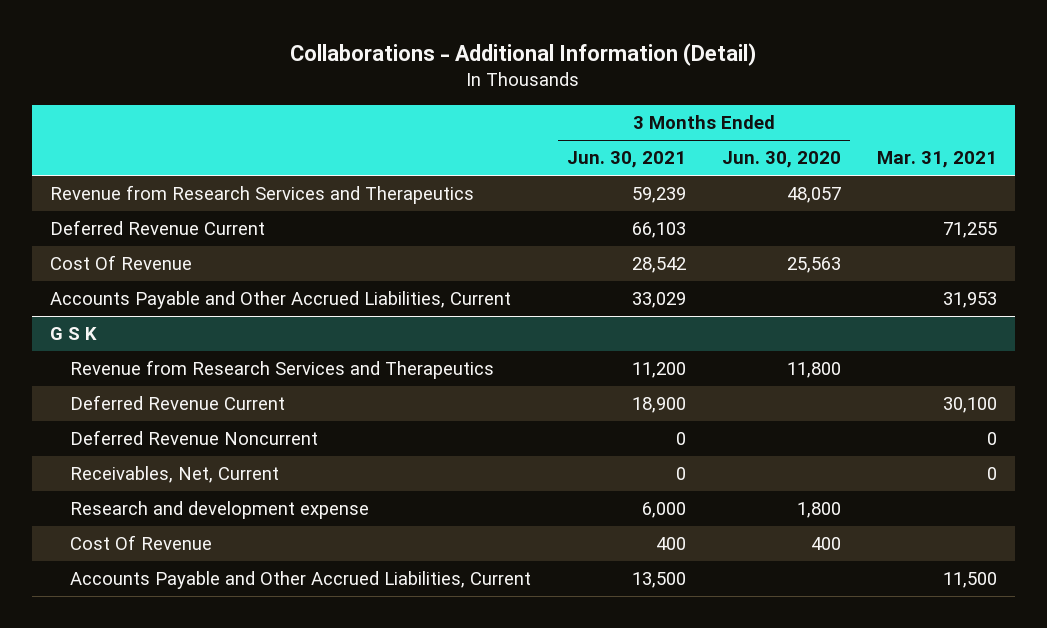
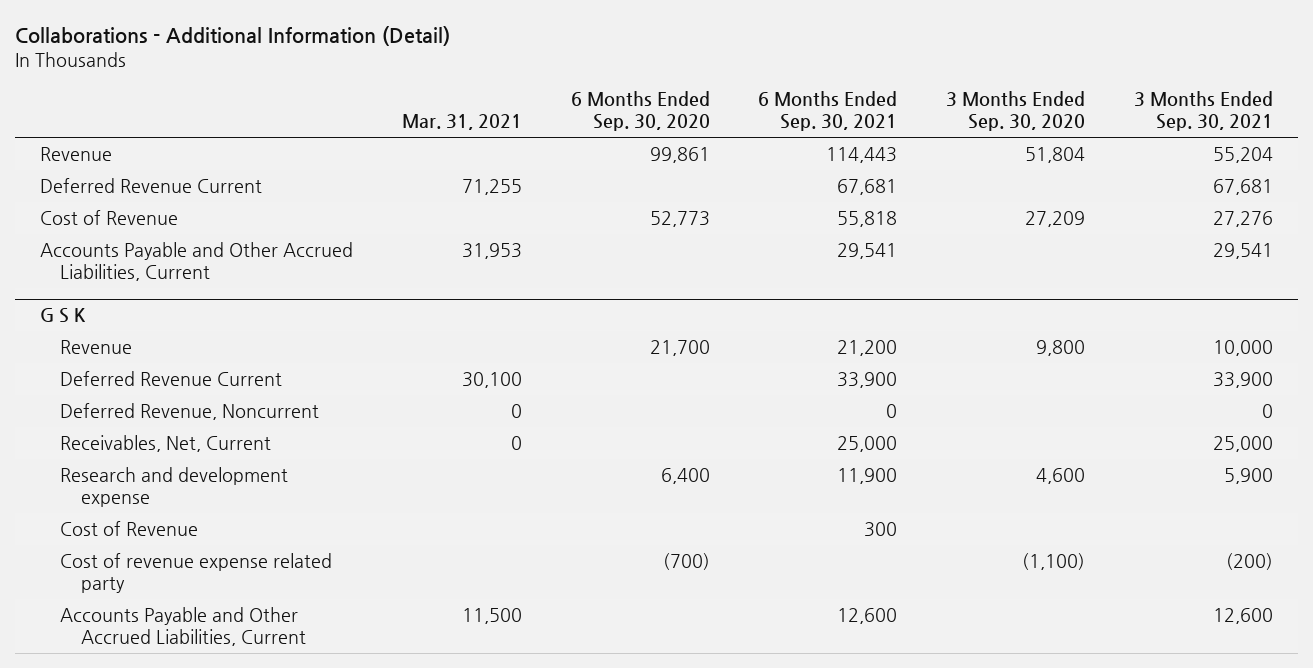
- | 3 Months Ended Jun. 30, 2021 | 3 Months Ended Jun. 30, 2020 | Mar. 31, 2021
+ | Mar. 31, 2021 | 6 Months Ended Sep. 30, 2020 | 6 Months Ended Sep. 30, 2021 | 3 Months Ended Sep. 30, 2020 | 3 Months Ended Sep. 30, 2021
- Revenue from Research Services and Therapeutics | 59,239 | 48,057 |
+ Revenue | | 99,861 | 114,443 | 51,804 | 55,204
- Cost Of Revenue | 28,542 | 25,563 |
+ Cost of Revenue | | 52,773 | 55,818 | 27,209 | 27,276
@ G S K
- Revenue from Research Services and Therapeutics | 11,200 | 11,800 |
+ Revenue | | 21,700 | 21,200 | 9,800 | 10,000
- Deferred Revenue Noncurrent | 0 | | 0
+ Deferred Revenue, Noncurrent | 0 | | 0 | | 0
- Cost Of Revenue | 400 | 400 |
+ Cost of Revenue | | | 300 | |
+ Cost of revenue expense related party | | (700) | | (1,100) | (200)

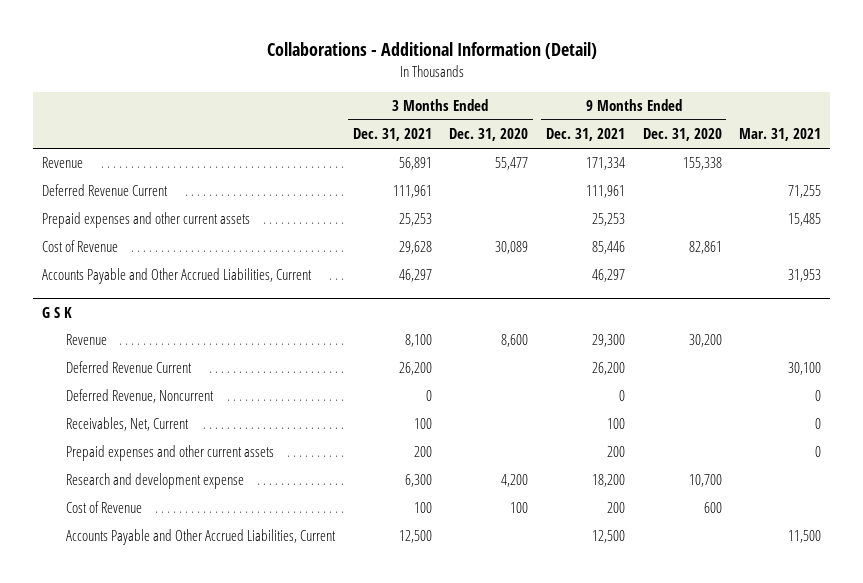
- | Mar. 31, 2021 | 6 Months Ended Sep. 30, 2020 | 6 Months Ended Sep. 30, 2021 | 3 Months Ended Sep. 30, 2020 | 3 Months Ended Sep. 30, 2021
+ | 3 Months Ended Dec. 31, 2021 | 3 Months Ended Dec. 31, 2020 | 9 Months Ended Dec. 31, 2021 | 9 Months Ended Dec. 31, 2020 | Mar. 31, 2021
+ Prepaid expenses and other current assets | 25,253 | | 25,253 | | 15,485
@ G S K
+ Prepaid expenses and other current assets | 200 | | 200 | | 0
- Cost of revenue expense related party | | (700) | | (1,100) | (200)

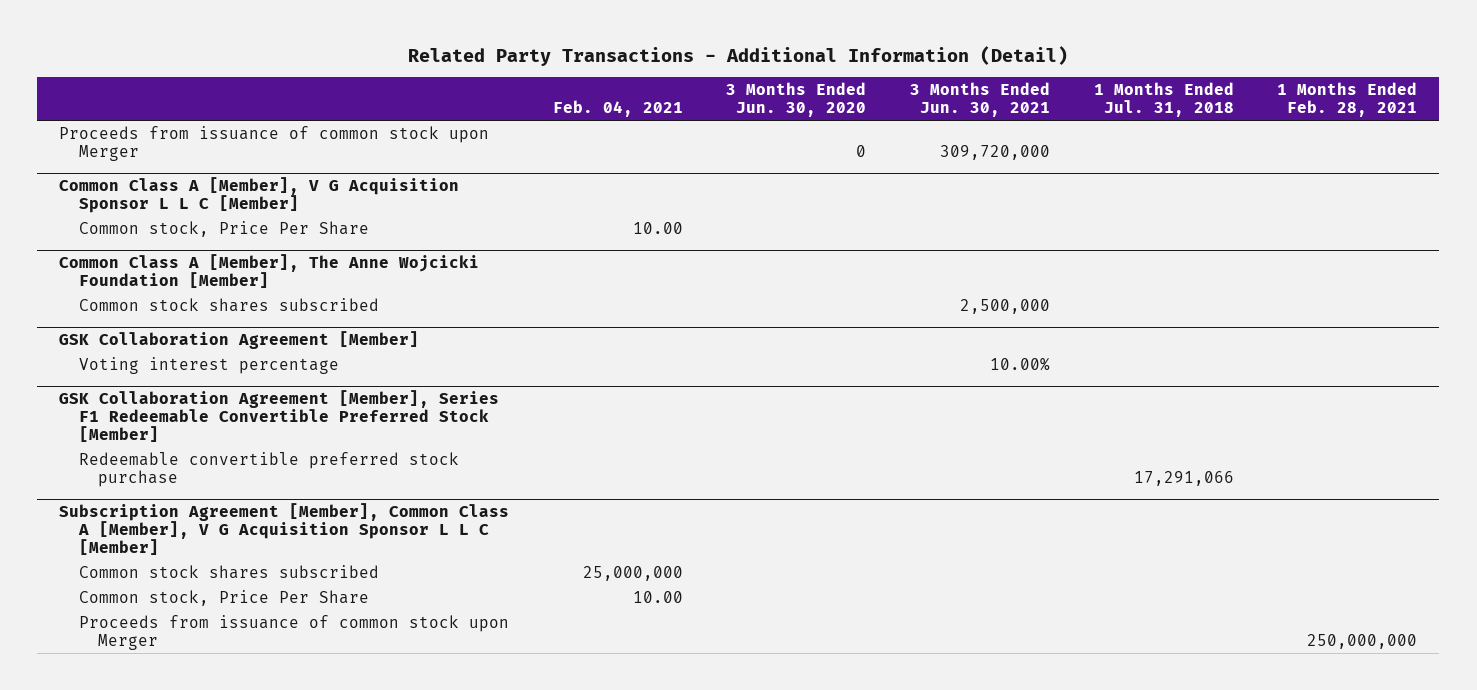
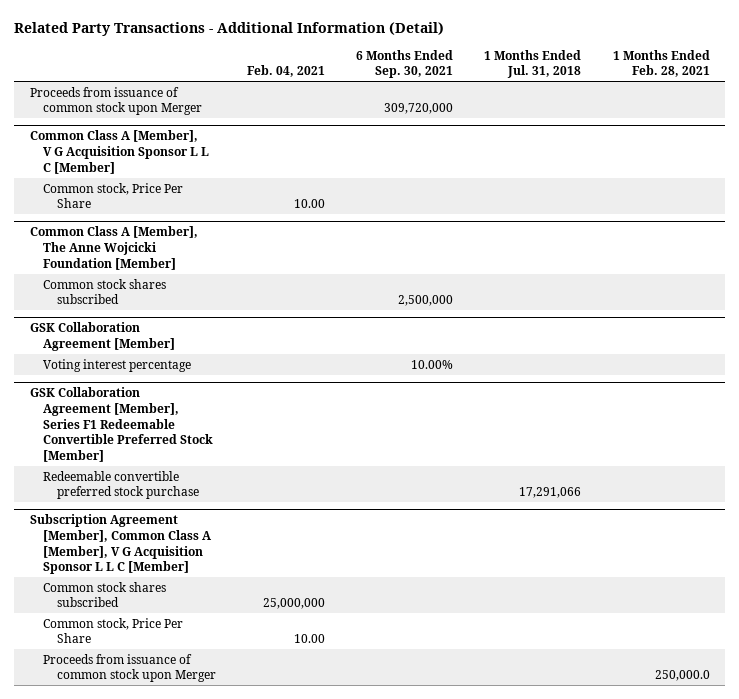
- | Feb. 04, 2021 | 3 Months Ended Jun. 30, 2020 | 3 Months Ended Jun. 30, 2021 | 1 Months Ended Jul. 31, 2018 | 1 Months Ended Feb. 28, 2021
+ | Feb. 04, 2021 | 6 Months Ended Sep. 30, 2021 | 1 Months Ended Jul. 31, 2018 | 1 Months Ended Feb. 28, 2021
@ Subscription Agreement [Member], Common Class A [Member], V G Acquisition Sponsor L L C [Member]
- Proceeds from issuance of common stock upon Merger | | | | | 250,000,000
+ Proceeds from issuance of common stock upon Merger | | | | 250,000.0

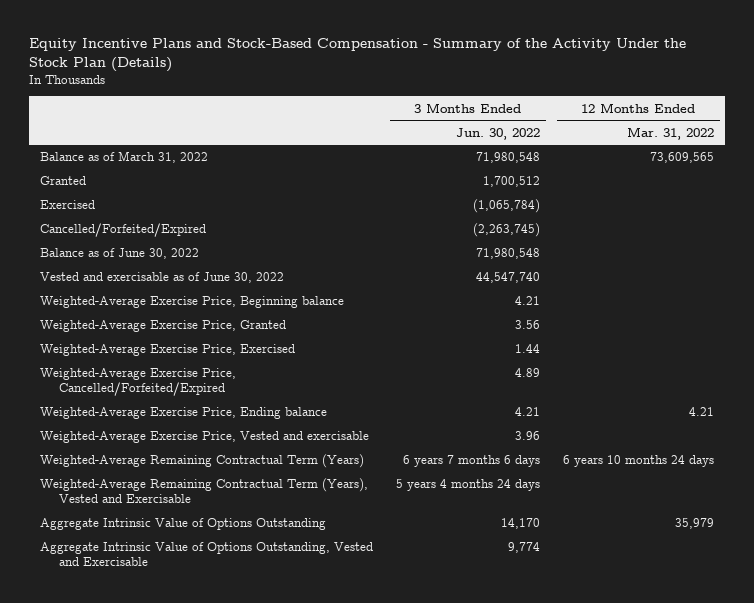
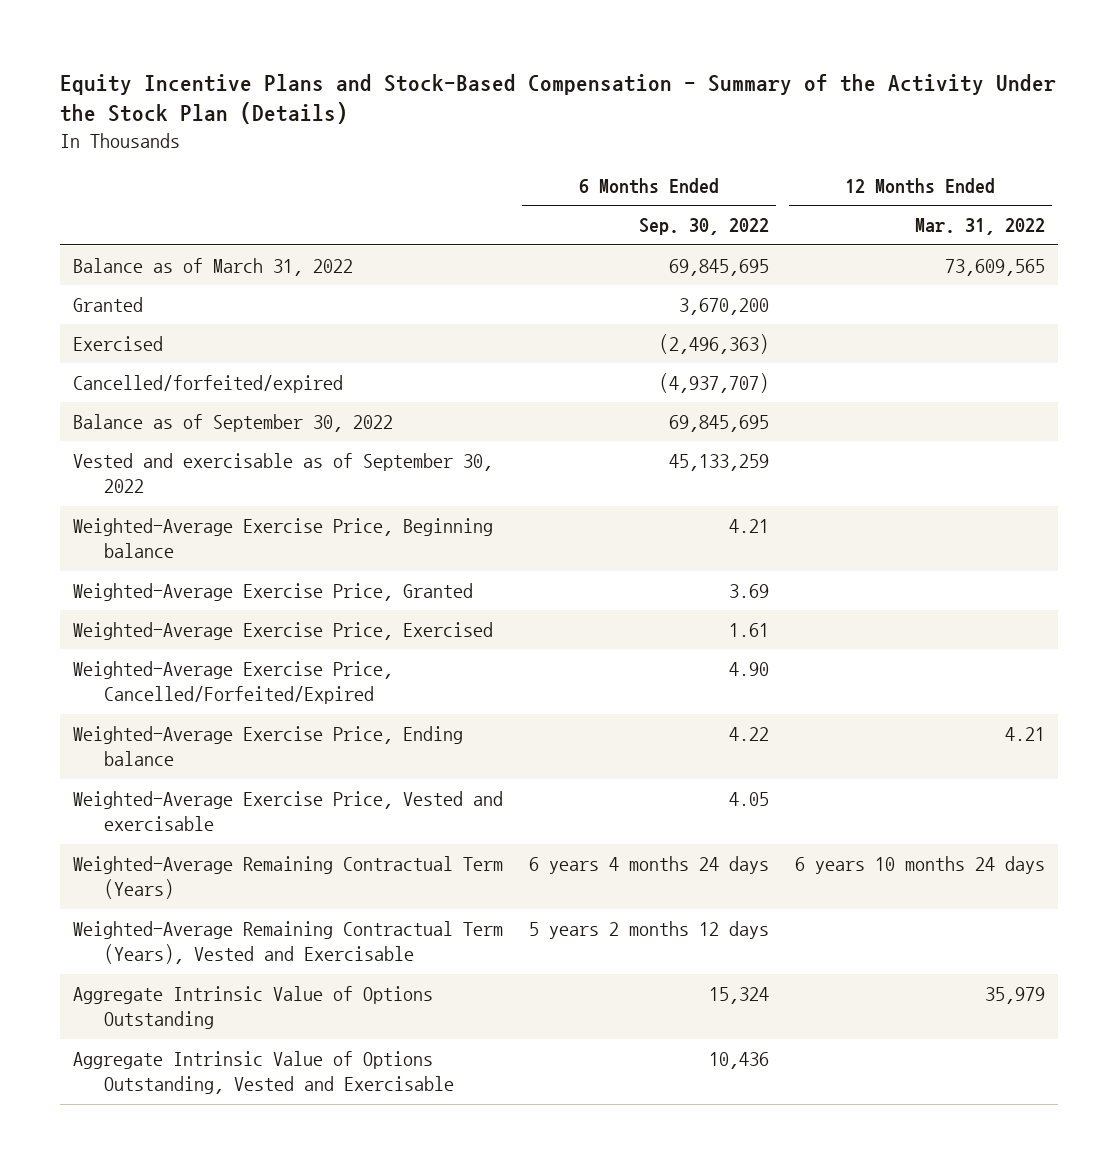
- | 3 Months Ended Jun. 30, 2022 | 12 Months Ended Mar. 31, 2022
+ | 6 Months Ended Sep. 30, 2022 | 12 Months Ended Mar. 31, 2022
- Cancelled/Forfeited/Expired | (2,263,745) |
- Balance as of June 30, 2022 | 71,980,548 |
- Vested and exercisable as of June 30, 2022 | 44,547,740 |
+ Cancelled/forfeited/expired | (4,937,707) |
+ Balance as of September 30, 2022 | 69,845,695 |
+ Vested and exercisable as of September 30, 2022 | 45,133,259 |

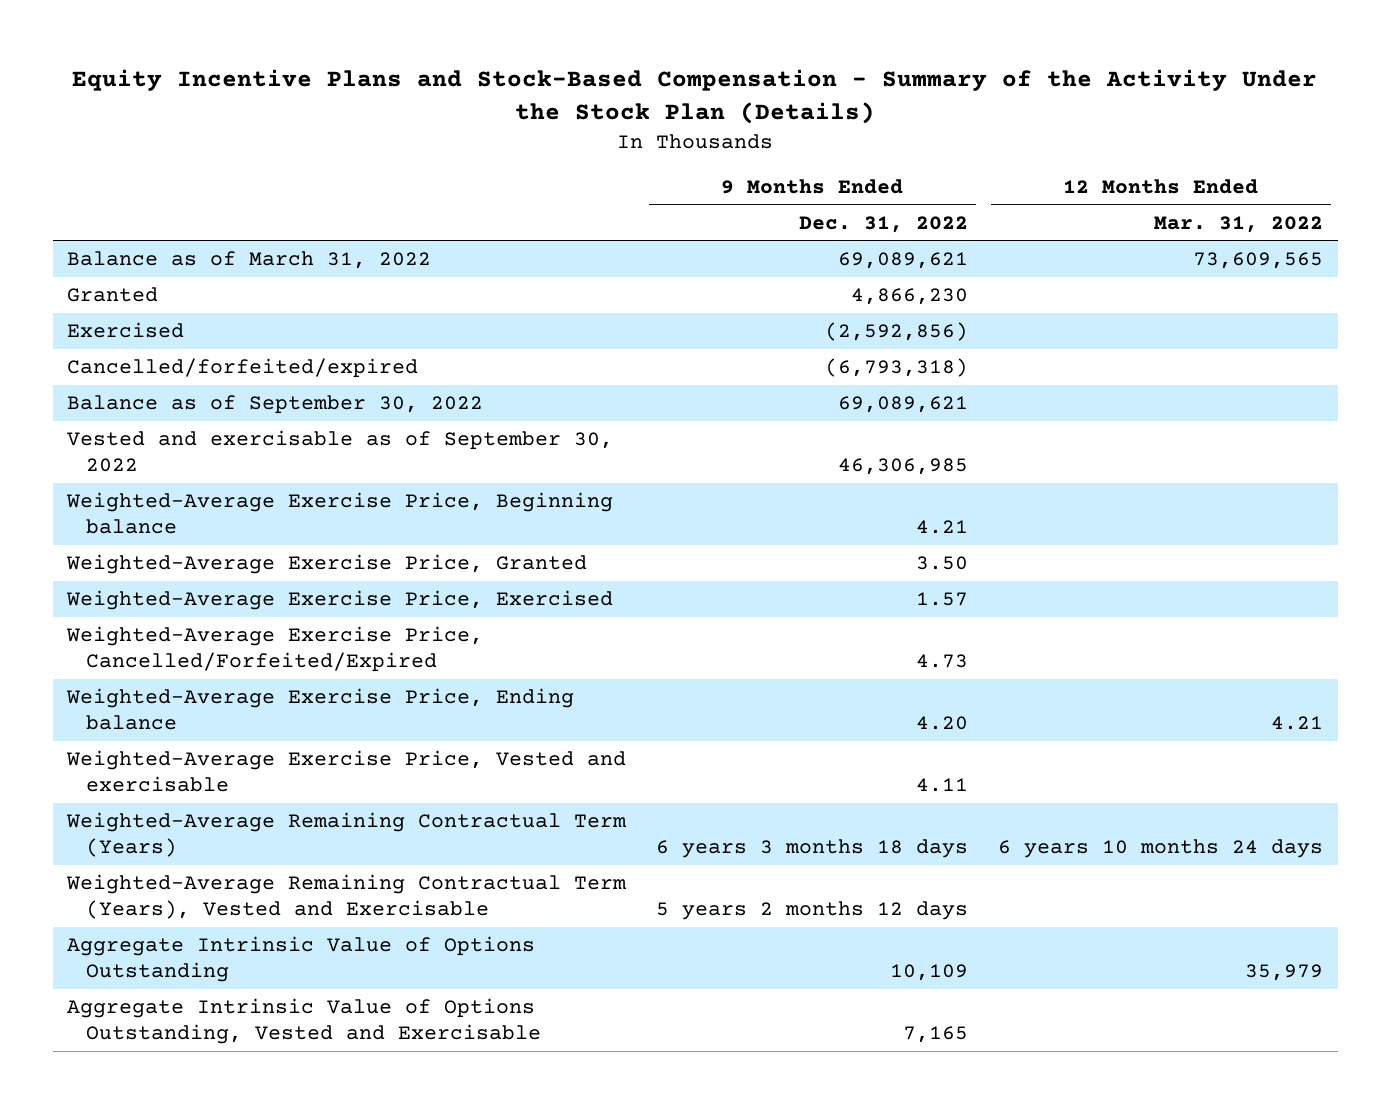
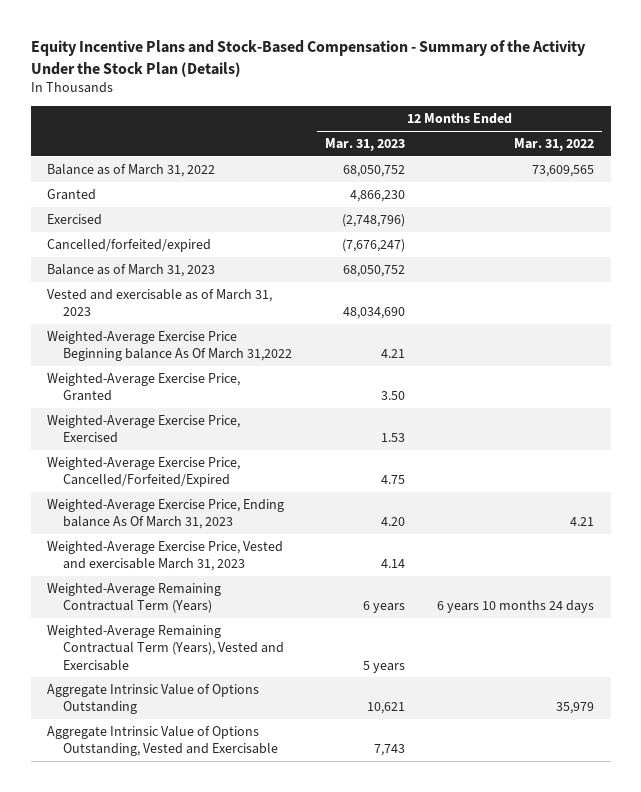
- | 9 Months Ended Dec. 31, 2022 | 12 Months Ended Mar. 31, 2022
+ | 12 Months Ended Mar. 31, 2023 | 12 Months Ended Mar. 31, 2022
- Balance as of September 30, 2022 | 69,089,621 |
- Vested and exercisable as of September 30, 2022 | 46,306,985 |
- Weighted-Average Exercise Price, Beginning balance | 4.21 |
+ Balance as of March 31, 2023 | 68,050,752 |
+ Vested and exercisable as of March 31, 2023 | 48,034,690 |
+ Weighted-Average Exercise Price Beginning balance As Of March 31,2022 | 4.21 |
- Weighted-Average Exercise Price, Ending balance | 4.20 | 4.21
- Weighted-Average Exercise Price, Vested and exercisable | 4.11 |
+ Weighted-Average Exercise Price, Ending balance As Of March 31, 2023 | 4.20 | 4.21
+ Weighted-Average Exercise Price, Vested and exercisable March 31, 2023 | 4.14 |

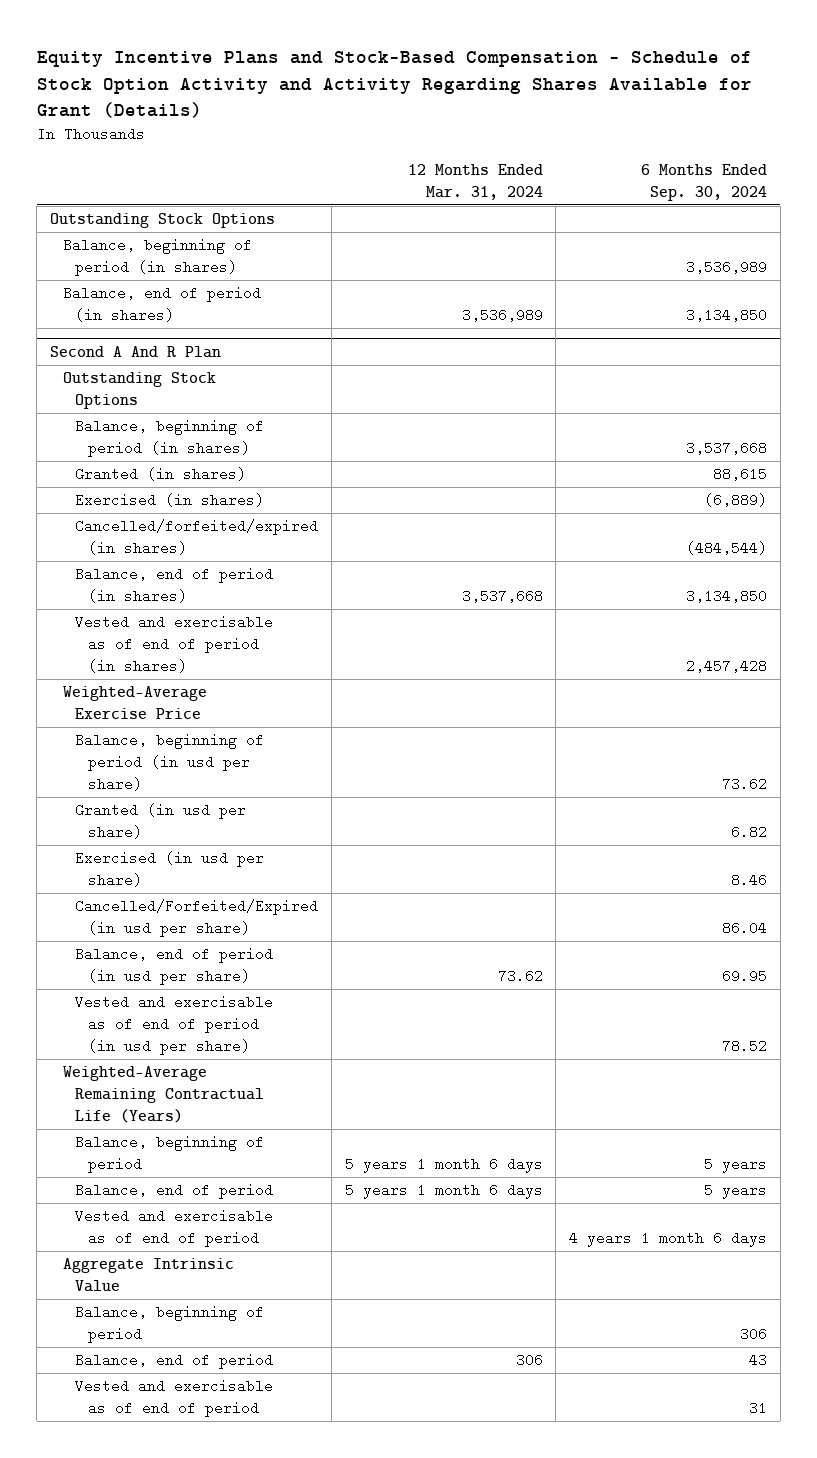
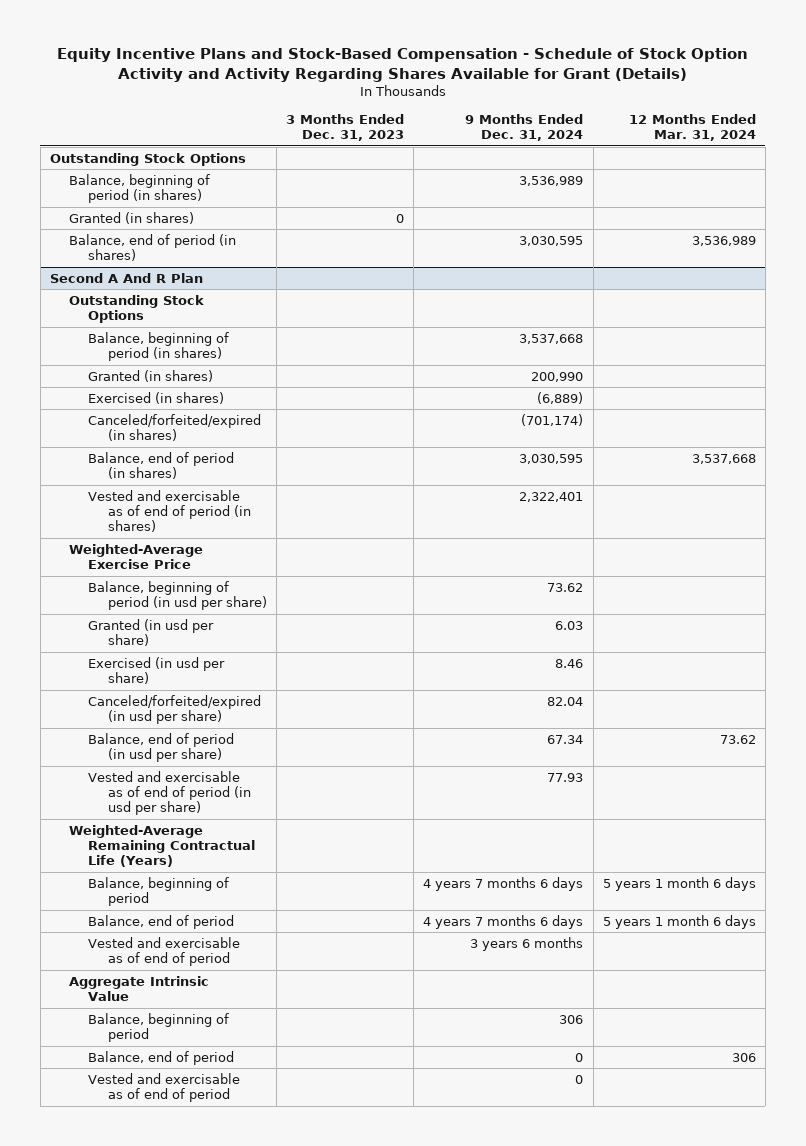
- | 12 Months Ended Mar. 31, 2024 | 6 Months Ended Sep. 30, 2024
+ | 3 Months Ended Dec. 31, 2023 | 9 Months Ended Dec. 31, 2024 | 12 Months Ended Mar. 31, 2024
+ Granted (in shares) | 0 | |
@ Second A And R Plan
- Cancelled/forfeited/expired (in shares) | | (484,544)
+ Canceled/forfeited/expired (in shares) | | (701,174) |
- Cancelled/Forfeited/Expired (in usd per share) | | 86.04
+ Canceled/forfeited/expired (in usd per share) | | 82.04 |

